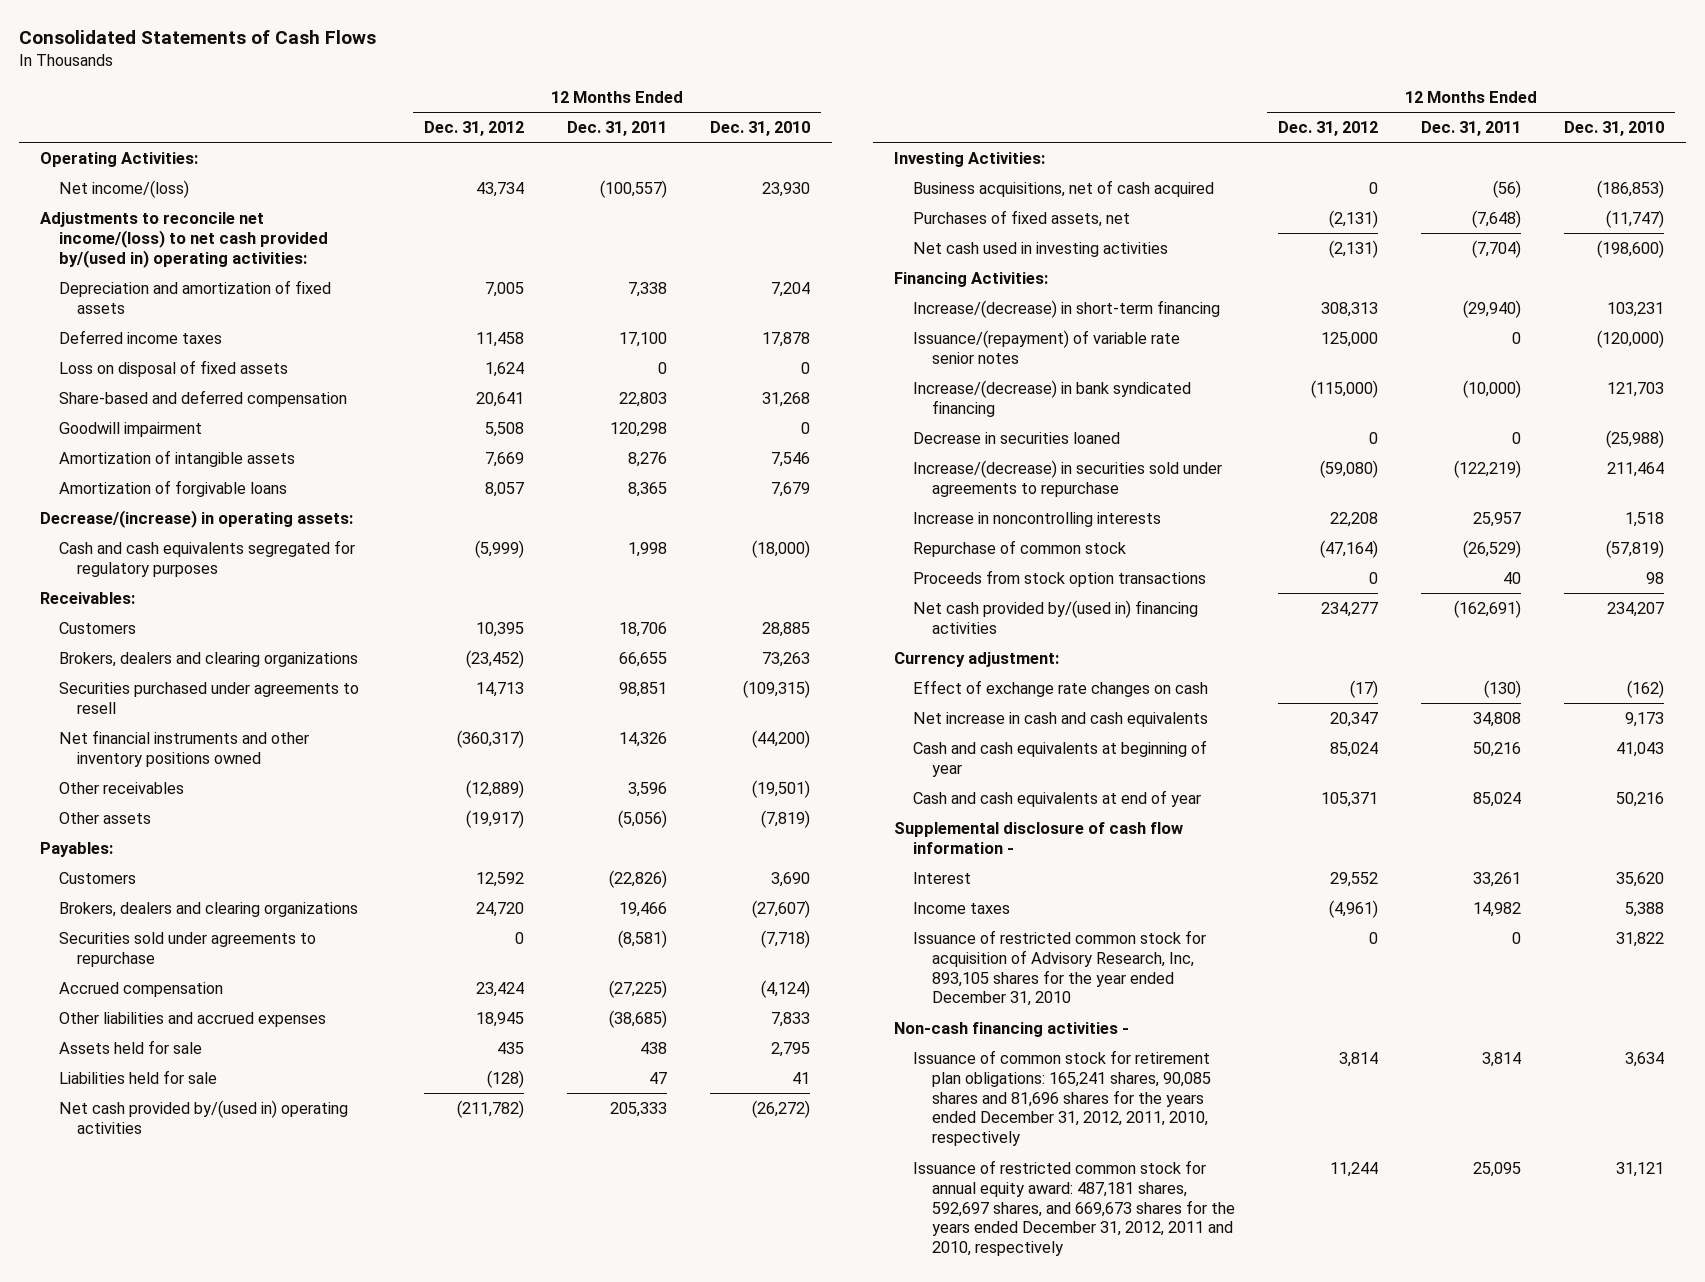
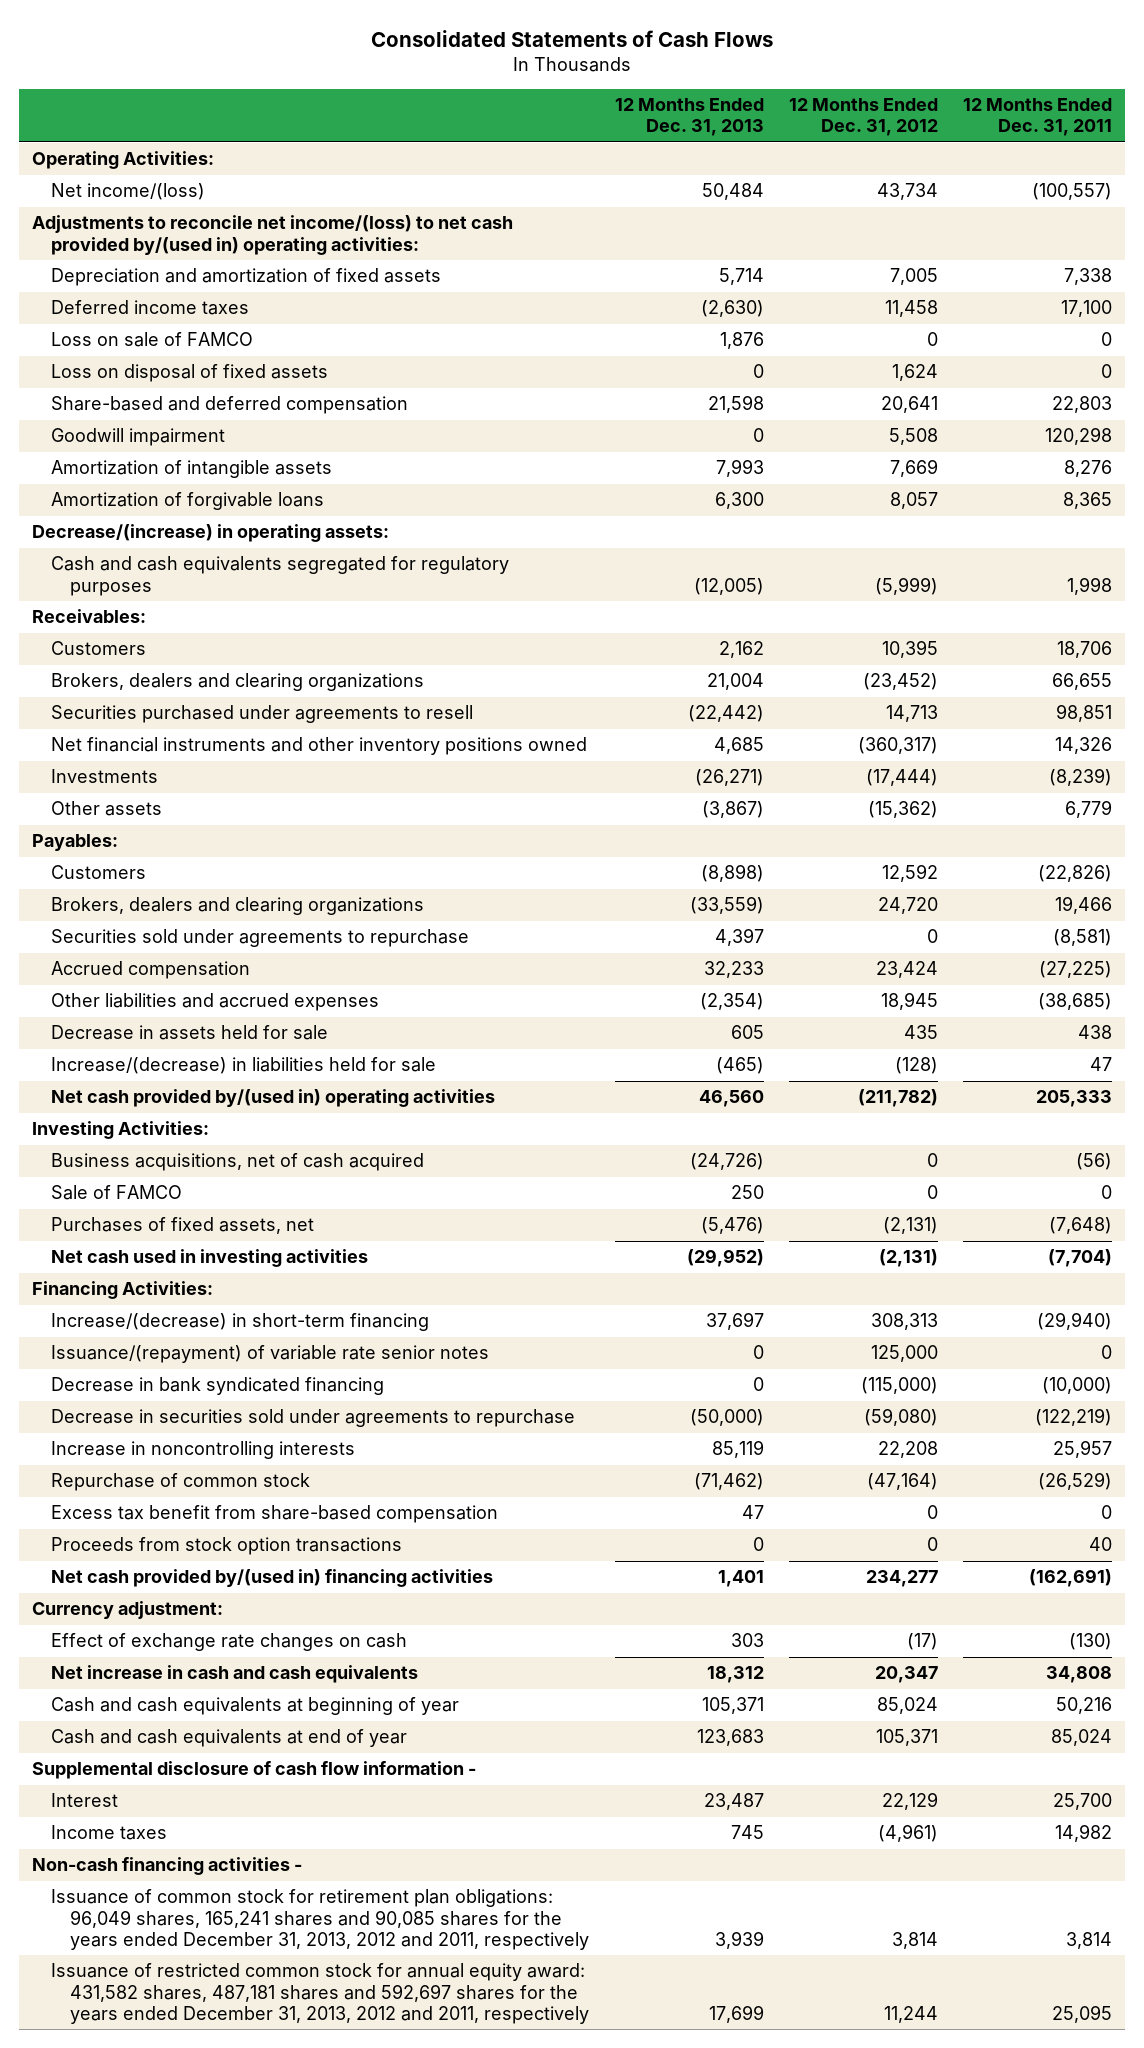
- | 12 Months Ended Dec. 31, 2012 | 12 Months Ended Dec. 31, 2011 | 12 Months Ended Dec. 31, 2010
+ | 12 Months Ended Dec. 31, 2013 | 12 Months Ended Dec. 31, 2012 | 12 Months Ended Dec. 31, 2011
+ Loss on sale of FAMCO | 1,876 | 0 | 0
- Other receivables | (12,889) | 3,596 | (19,501)
- Other assets | (19,917) | (5,056) | (7,819)
+ Investments | (26,271) | (17,444) | (8,239)
+ Other assets | (3,867) | (15,362) | 6,779
- Assets held for sale | 435 | 438 | 2,795
- Liabilities held for sale | (128) | 47 | 41
+ Decrease in assets held for sale | 605 | 435 | 438
+ Increase/(decrease) in liabilities held for sale | (465) | (128) | 47
+ Sale of FAMCO | 250 | 0 | 0
- Increase/(decrease) in bank syndicated financing | (115,000) | (10,000) | 121,703
- Decrease in securities loaned | 0 | 0 | (25,988)
- Increase/(decrease) in securities sold under agreements to repurchase | (59,080) | (122,219) | 211,464
+ Decrease in bank syndicated financing | 0 | (115,000) | (10,000)
+ Decrease in securities sold under agreements to repurchase | (50,000) | (59,080) | (122,219)
+ Excess tax benefit from share-based compensation | 47 | 0 | 0
- Interest | 29,552 | 33,261 | 35,620
+ Interest | 23,487 | 22,129 | 25,700
- Issuance of restricted common stock for acquisition of Advisory Research, Inc, 893,105 shares for the year ended December 31, 2010 | 0 | 0 | 31,822
- Issuance of common stock for retirement plan obligations: 165,241 shares, 90,085 shares and 81,696 shares for the years ended December 31, 2012, 2011, 2010, respectively | 3,814 | 3,814 | 3,634
- Issuance of restricted common stock for annual equity award: 487,181 shares, 592,697 shares, and 669,673 shares for the years ended December 31, 2012, 2011 and 2010, respectively | 11,244 | 25,095 | 31,121
+ Issuance of common stock for retirement plan obligations: 96,049 shares, 165,241 shares and 90,085 shares for the years ended December 31, 2013, 2012 and 2011, respectively | 3,939 | 3,814 | 3,814
+ Issuance of restricted common stock for annual equity award: 431,582 shares, 487,181 shares and 592,697 shares for the years ended December 31, 2013, 2012 and 2011, respectively | 17,699 | 11,244 | 25,095

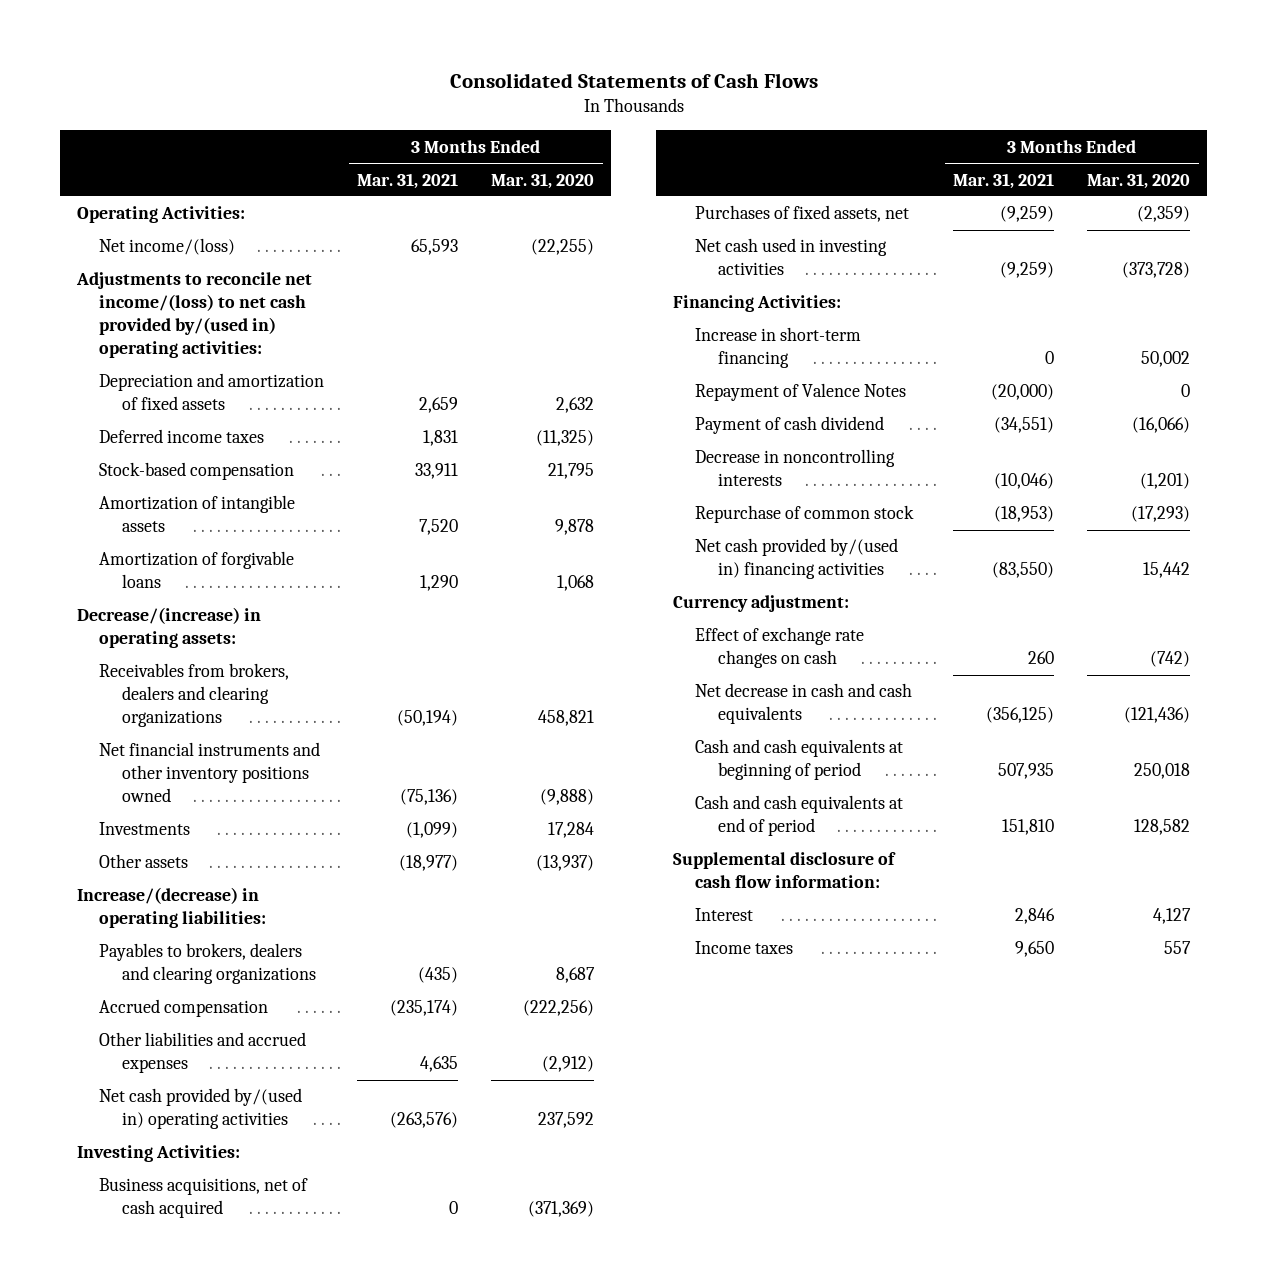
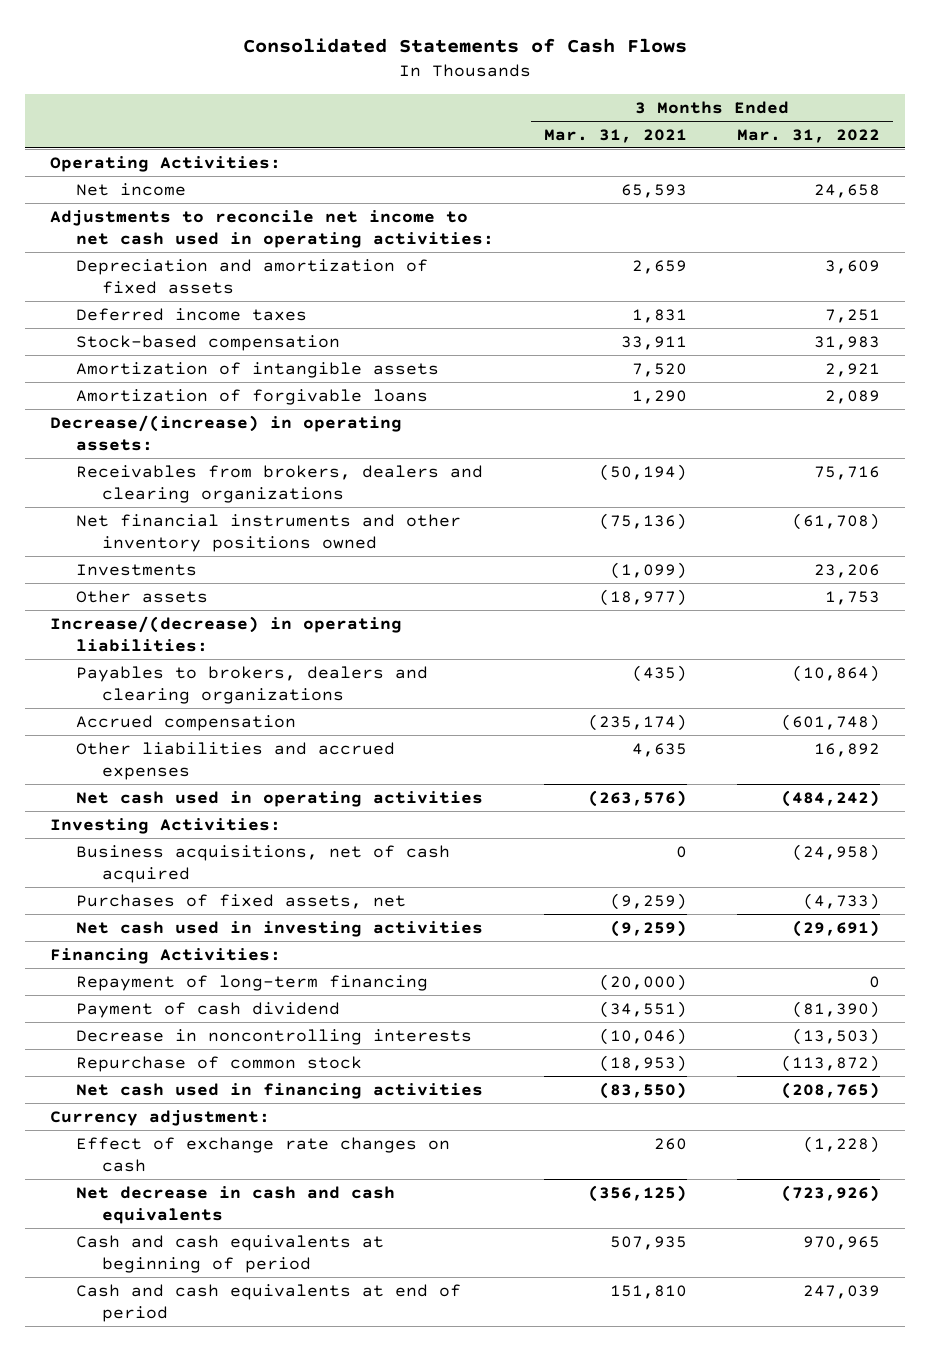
- | 3 Months Ended Mar. 31, 2021 | 3 Months Ended Mar. 31, 2020
+ | 3 Months Ended Mar. 31, 2021 | 3 Months Ended Mar. 31, 2022
- Net income/(loss) | 65,593 | (22,255)
- Adjustments to reconcile net income/(loss) to net cash provided by/(used in) operating activities:
+ Net income | 65,593 | 24,658
+ Adjustments to reconcile net income to net cash used in operating activities:
- Net cash provided by/(used in) operating activities | (263,576) | 237,592
+ Net cash used in operating activities | (263,576) | (484,242)
- Increase in short-term financing | 0 | 50,002
- Repayment of Valence Notes | (20,000) | 0
+ Repayment of long-term financing | (20,000) | 0
- Net cash provided by/(used in) financing activities | (83,550) | 15,442
+ Net cash used in financing activities | (83,550) | (208,765)
- Supplemental disclosure of cash flow information:
- Interest | 2,846 | 4,127
- Income taxes | 9,650 | 557

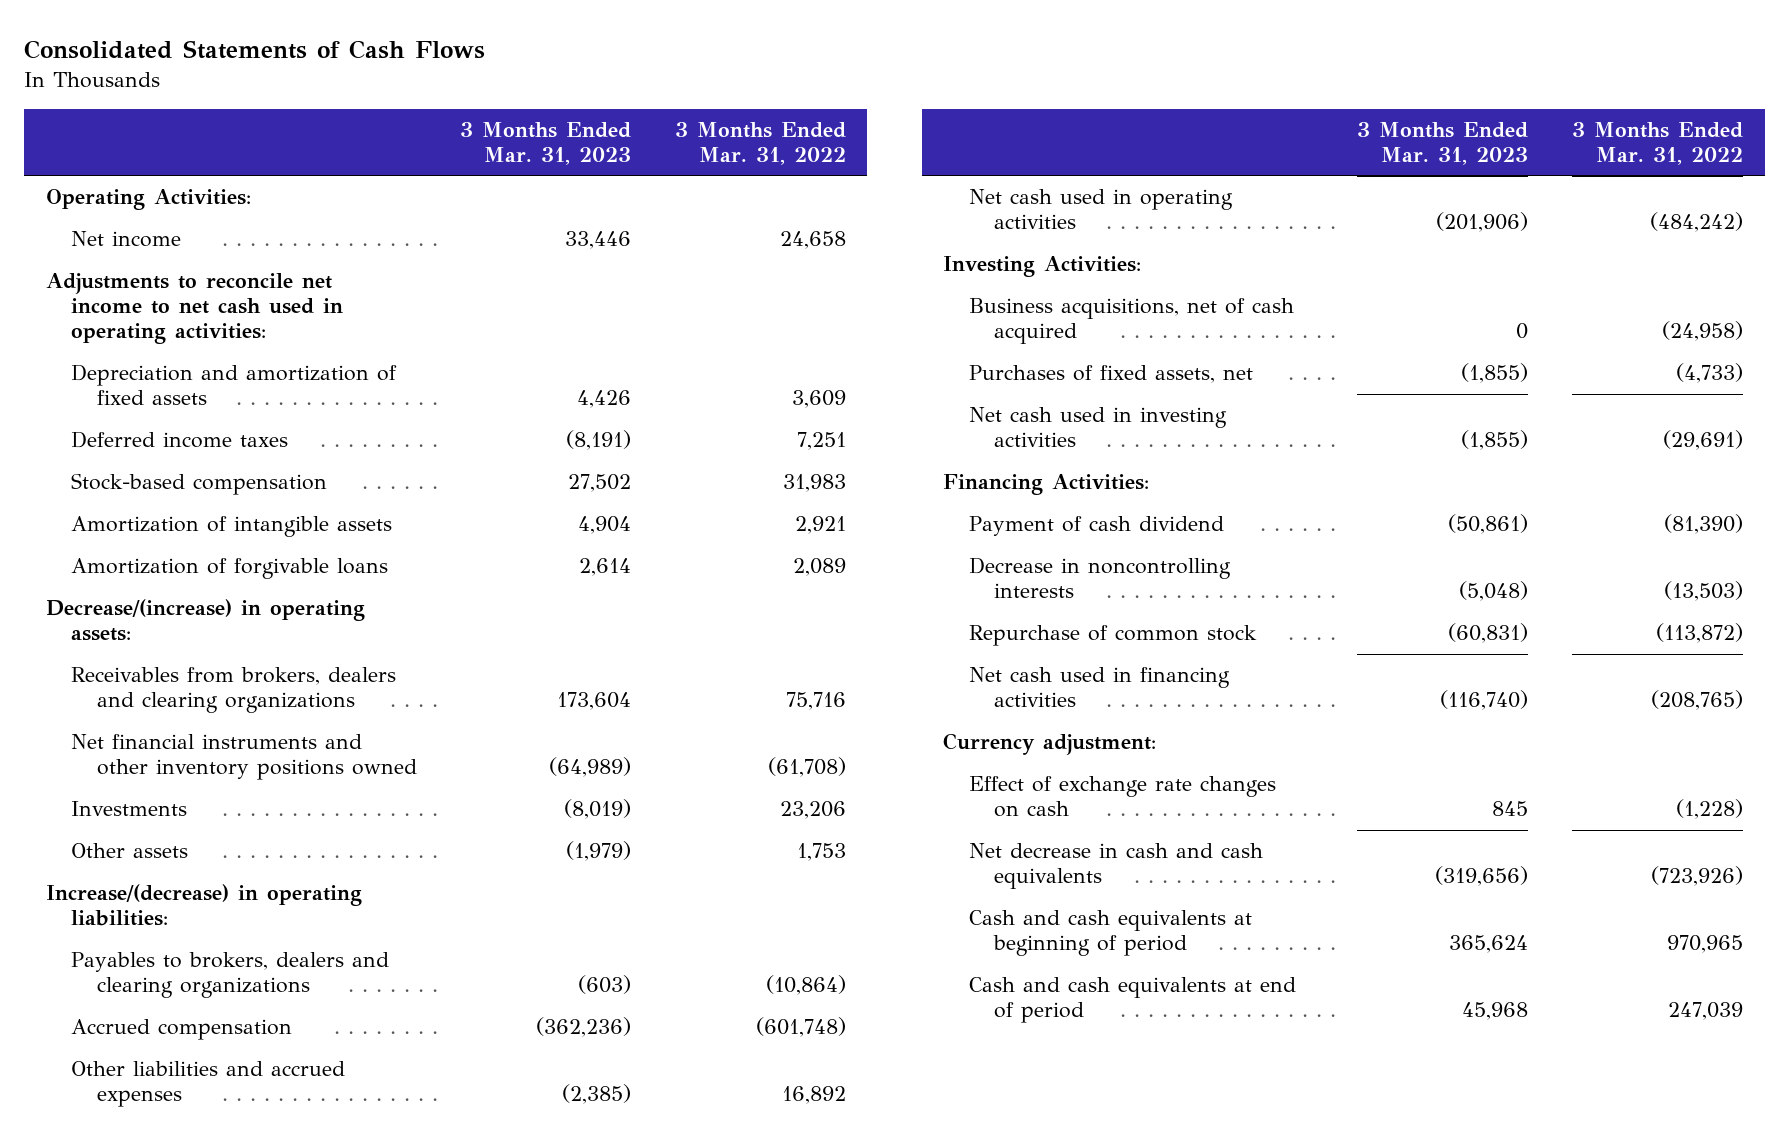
- | 3 Months Ended Mar. 31, 2021 | 3 Months Ended Mar. 31, 2022
+ | 3 Months Ended Mar. 31, 2023 | 3 Months Ended Mar. 31, 2022
- Repayment of long-term financing | (20,000) | 0

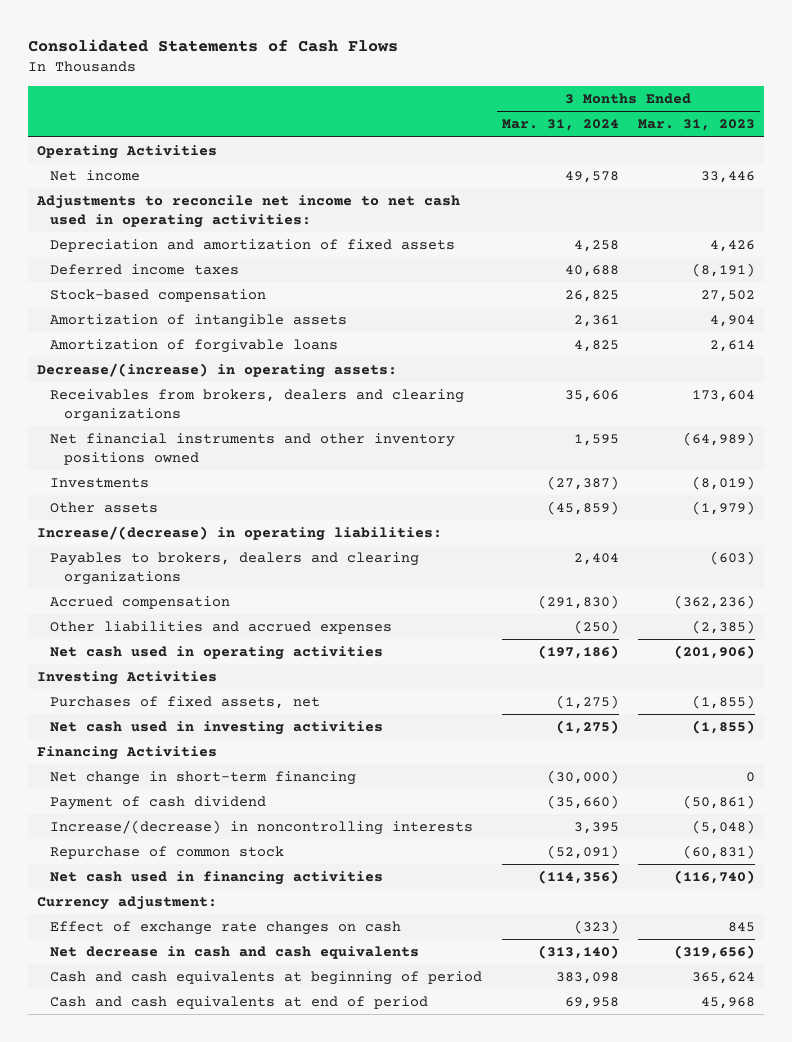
- | 3 Months Ended Mar. 31, 2023 | 3 Months Ended Mar. 31, 2022
+ | 3 Months Ended Mar. 31, 2024 | 3 Months Ended Mar. 31, 2023
- Operating Activities:
+ Operating Activities
- Investing Activities:
- Business acquisitions, net of cash acquired | 0 | (24,958)
+ Investing Activities
- Financing Activities:
+ Financing Activities
+ Net change in short-term financing | (30,000) | 0
- Decrease in noncontrolling interests | (5,048) | (13,503)
+ Increase/(decrease) in noncontrolling interests | 3,395 | (5,048)

